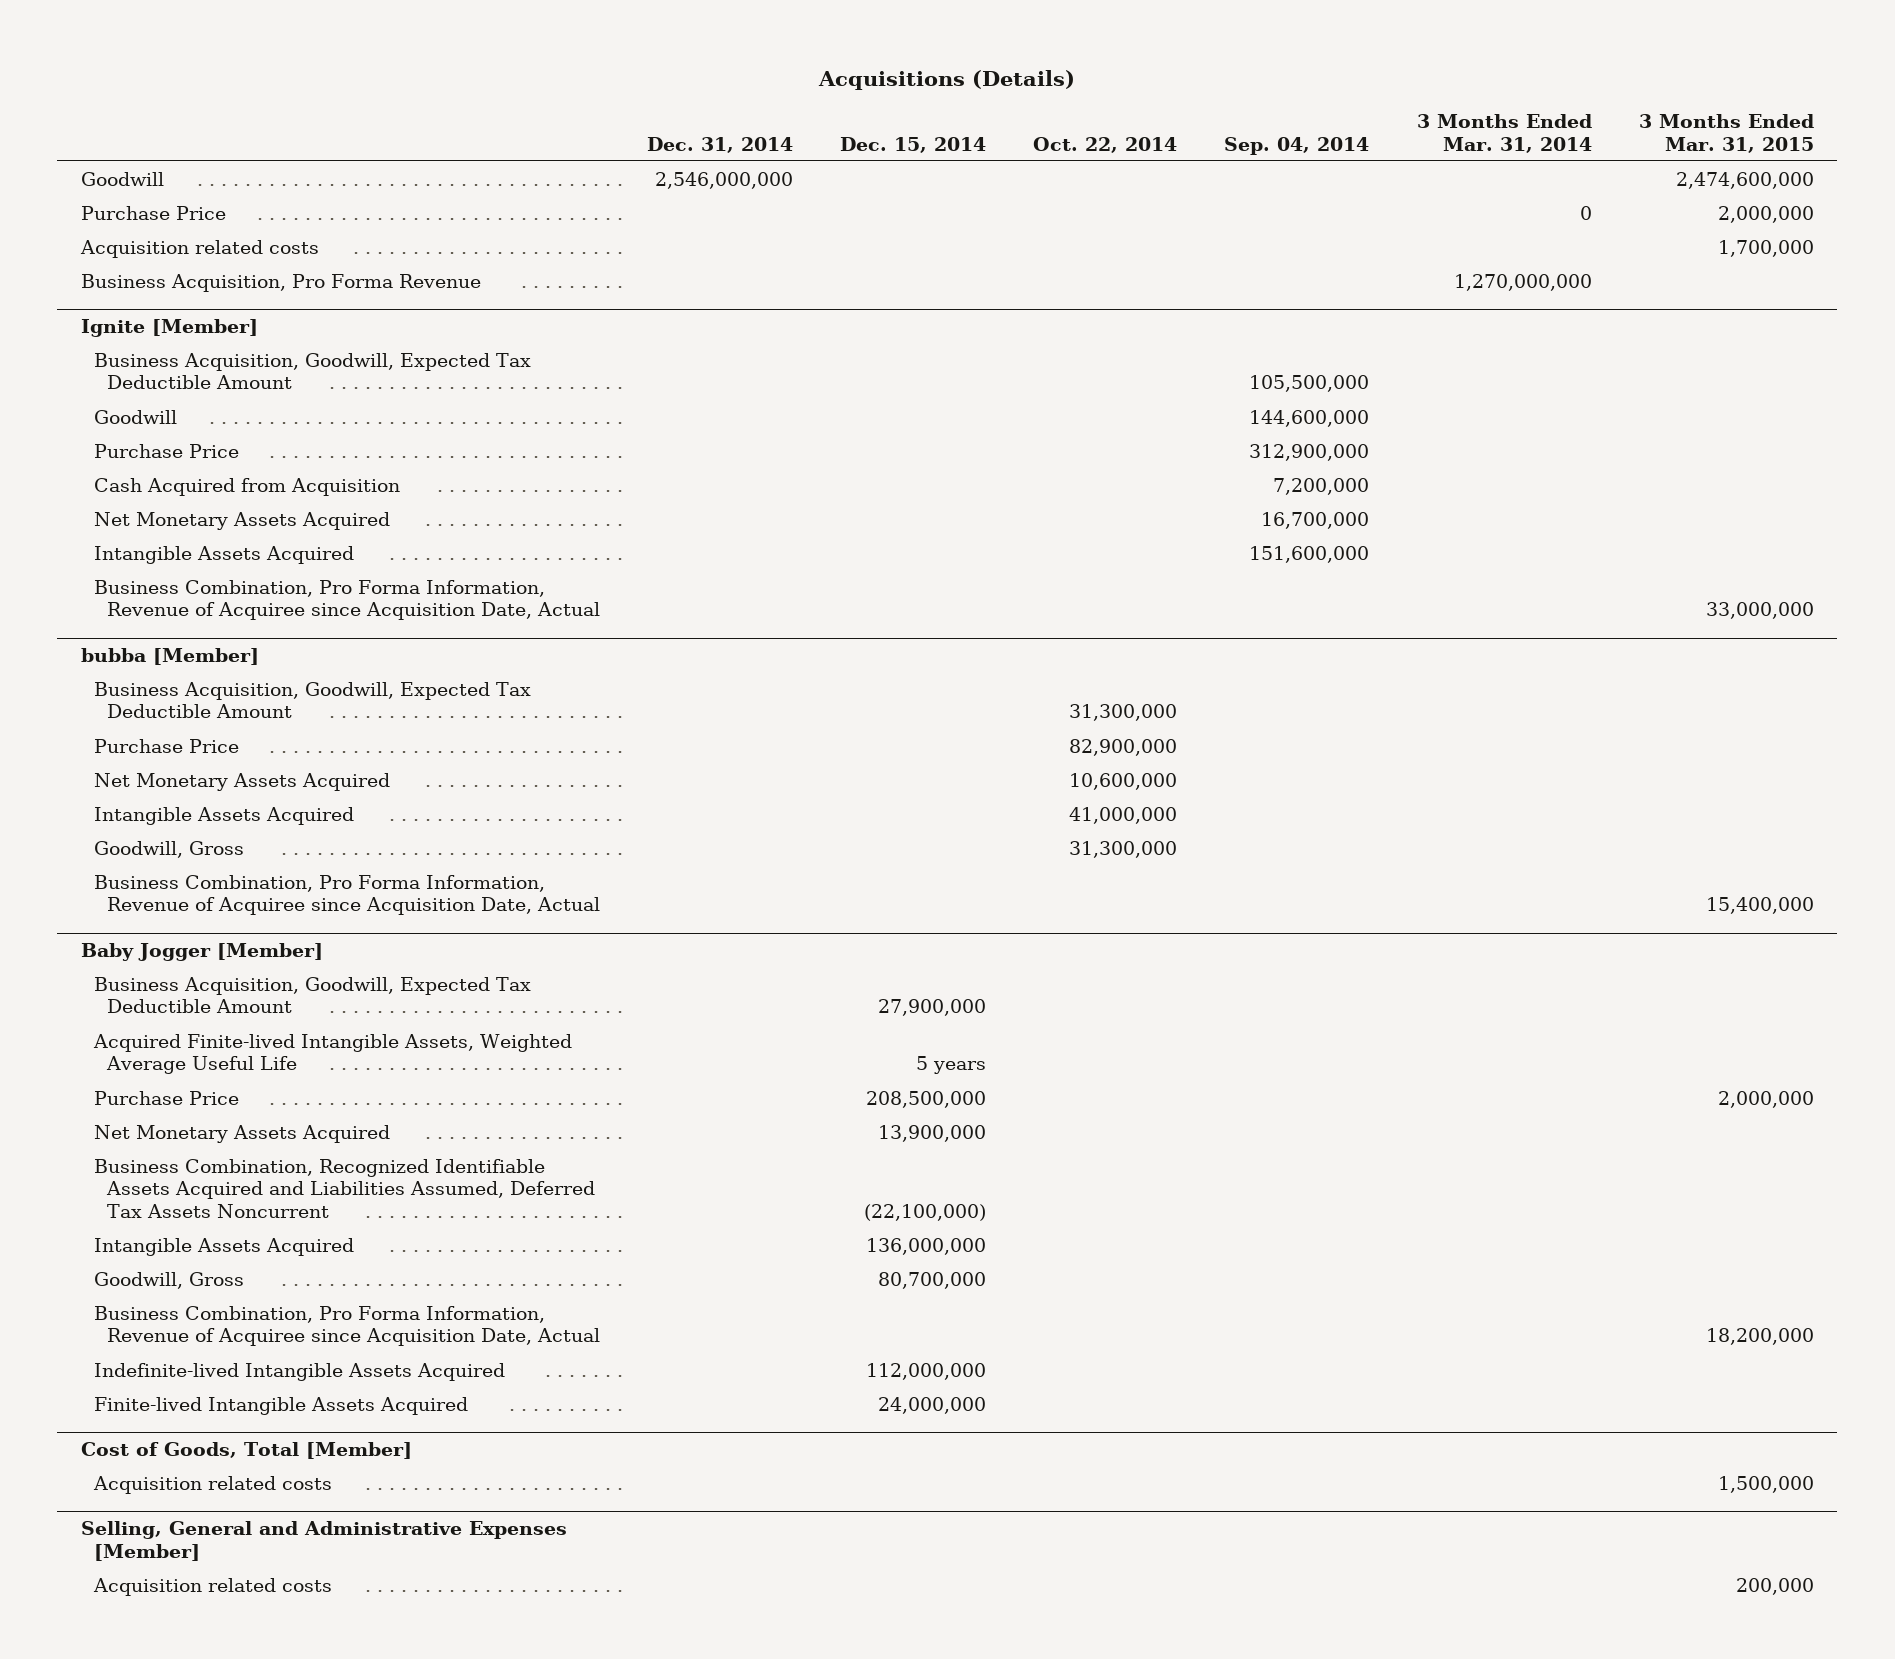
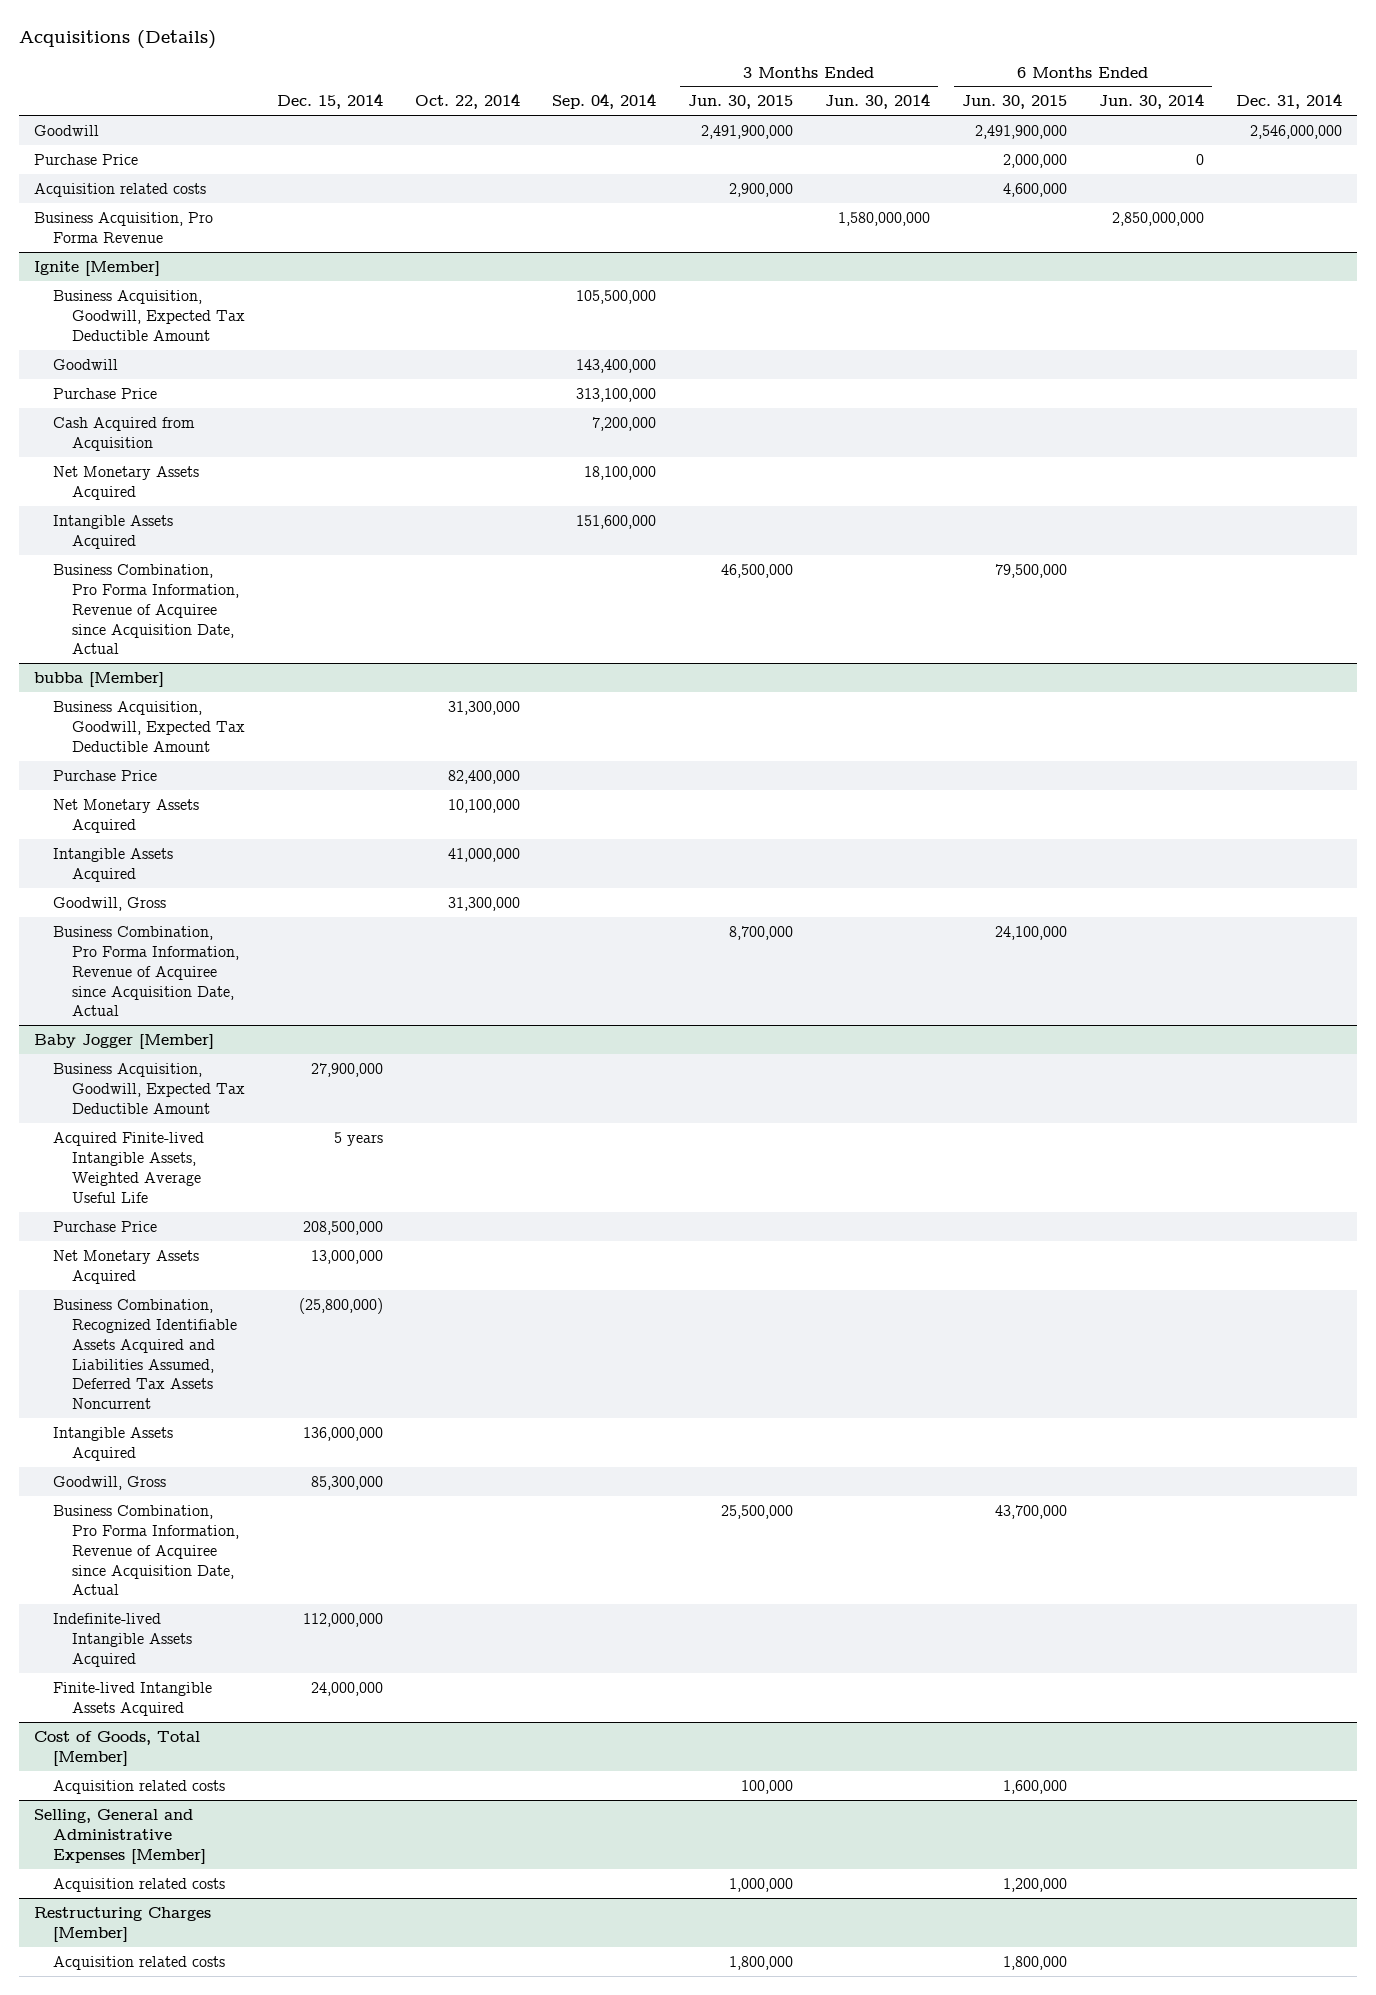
- | Dec. 31, 2014 | Dec. 15, 2014 | Oct. 22, 2014 | Sep. 04, 2014 | 3 Months Ended Mar. 31, 2014 | 3 Months Ended Mar. 31, 2015
+ | Dec. 15, 2014 | Oct. 22, 2014 | Sep. 04, 2014 | 3 Months Ended Jun. 30, 2015 | 3 Months Ended Jun. 30, 2014 | 6 Months Ended Jun. 30, 2015 | 6 Months Ended Jun. 30, 2014 | Dec. 31, 2014
@ Ignite [Member]
- Goodwill | | | | 144,600,000 | |
- Purchase Price | | | | 312,900,000 | |
+ Goodwill | | | 143,400,000 | | | | |
+ Purchase Price | | | 313,100,000 | | | | |
- Net Monetary Assets Acquired | | | | 16,700,000 | |
+ Net Monetary Assets Acquired | | | 18,100,000 | | | | |
@ bubba [Member]
- Purchase Price | | | 82,900,000 | | |
- Net Monetary Assets Acquired | | | 10,600,000 | | |
+ Purchase Price | | 82,400,000 | | | | | |
+ Net Monetary Assets Acquired | | 10,100,000 | | | | | |
@ Baby Jogger [Member]
- Net Monetary Assets Acquired | | 13,900,000 | | | |
- Business Combination, Recognized Identifiable Assets Acquired and Liabilities Assumed, Deferred Tax Assets Noncurrent | | (22,100,000) | | | |
+ Net Monetary Assets Acquired | 13,000,000 | | | | | | |
+ Business Combination, Recognized Identifiable Assets Acquired and Liabilities Assumed, Deferred Tax Assets Noncurrent | (25,800,000) | | | | | | |
- Goodwill, Gross | | 80,700,000 | | | |
+ Goodwill, Gross | 85,300,000 | | | | | | |
+ Restructuring Charges [Member]
+ Acquisition related costs | | | | 1,800,000 | | 1,800,000 | |

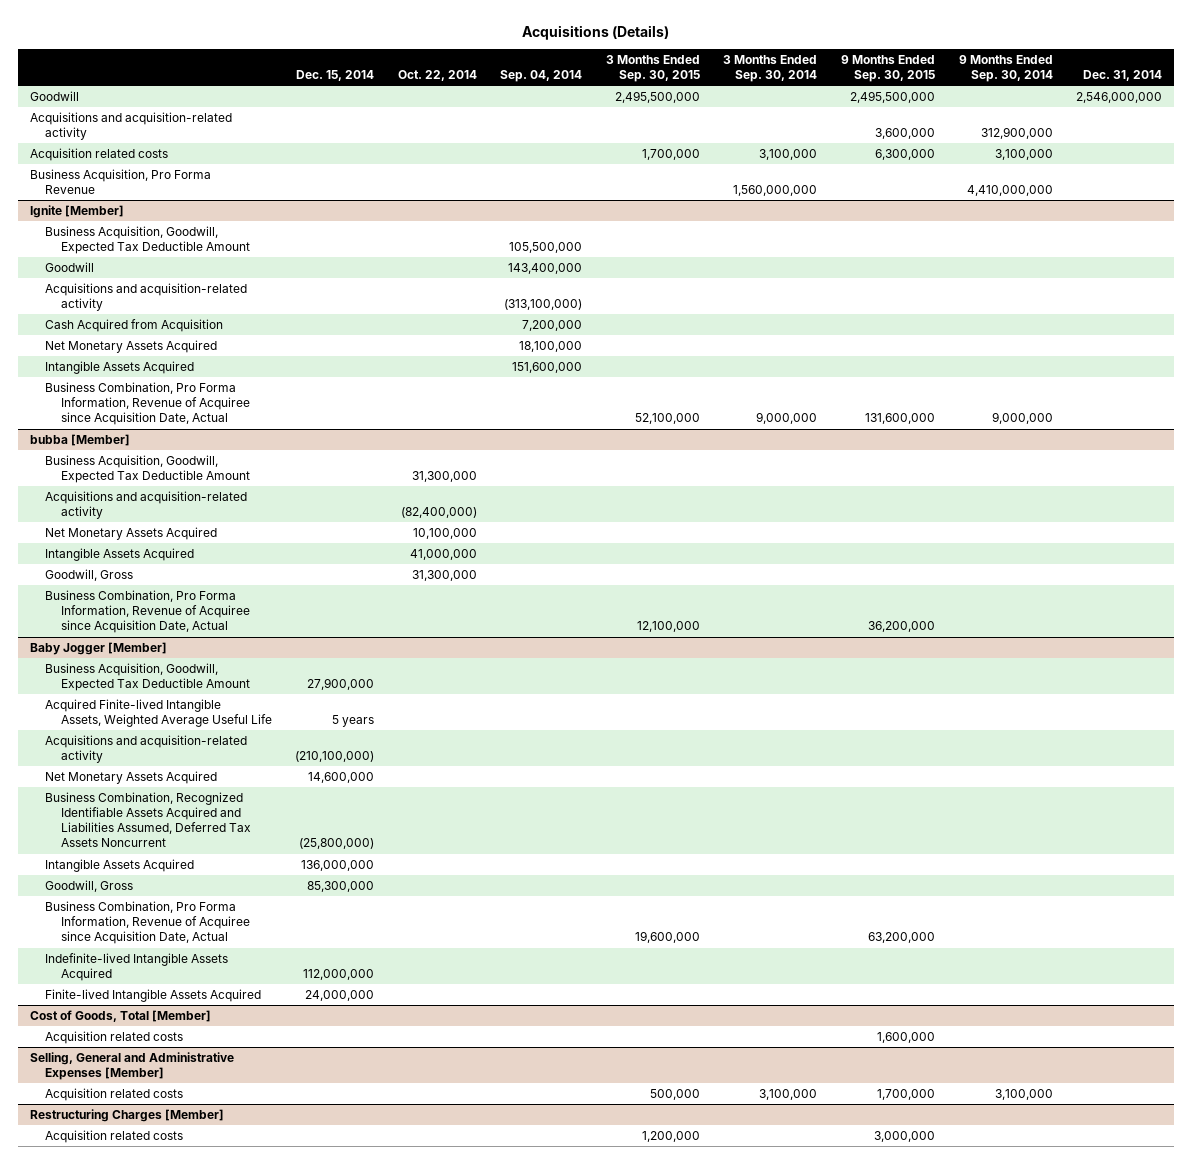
- | Dec. 15, 2014 | Oct. 22, 2014 | Sep. 04, 2014 | 3 Months Ended Jun. 30, 2015 | 3 Months Ended Jun. 30, 2014 | 6 Months Ended Jun. 30, 2015 | 6 Months Ended Jun. 30, 2014 | Dec. 31, 2014
+ | Dec. 15, 2014 | Oct. 22, 2014 | Sep. 04, 2014 | 3 Months Ended Sep. 30, 2015 | 3 Months Ended Sep. 30, 2014 | 9 Months Ended Sep. 30, 2015 | 9 Months Ended Sep. 30, 2014 | Dec. 31, 2014
- Purchase Price | | | | | | 2,000,000 | 0 |
+ Acquisitions and acquisition-related activity | | | | | | 3,600,000 | 312,900,000 |
@ Ignite [Member]
- Purchase Price | | | 313,100,000 | | | | |
+ Acquisitions and acquisition-related activity | | | (313,100,000) | | | | |
@ bubba [Member]
- Purchase Price | | 82,400,000 | | | | | |
+ Acquisitions and acquisition-related activity | | (82,400,000) | | | | | |
@ Baby Jogger [Member]
- Purchase Price | 208,500,000 | | | | | | |
- Net Monetary Assets Acquired | 13,000,000 | | | | | | |
+ Acquisitions and acquisition-related activity | (210,100,000) | | | | | | |
+ Net Monetary Assets Acquired | 14,600,000 | | | | | | |

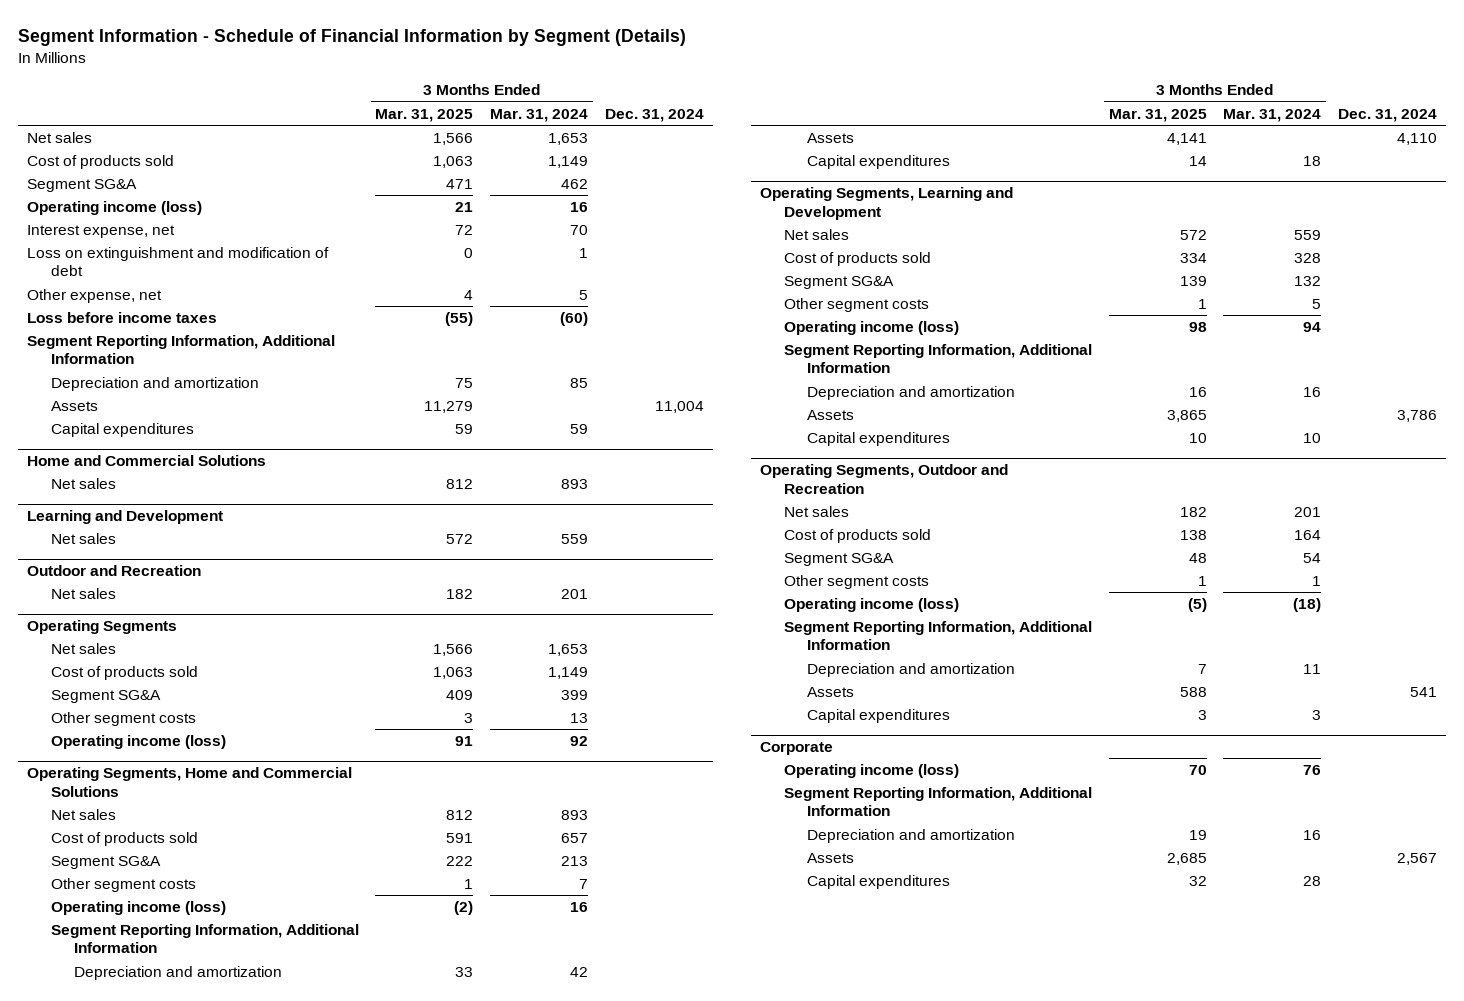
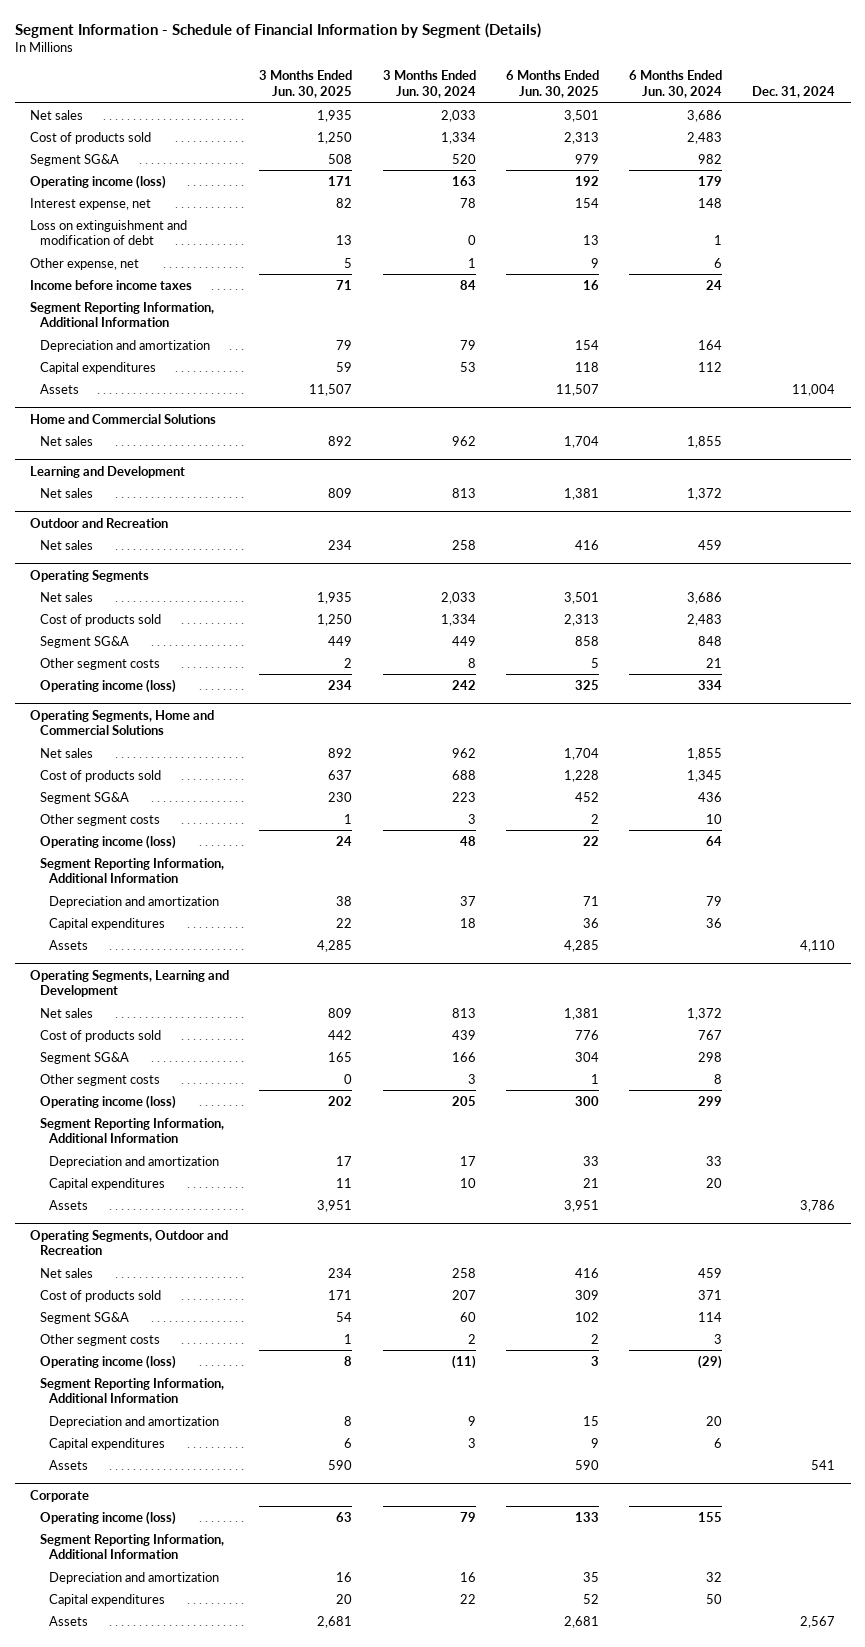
- | 3 Months Ended Mar. 31, 2025 | 3 Months Ended Mar. 31, 2024 | Dec. 31, 2024
+ | 3 Months Ended Jun. 30, 2025 | 3 Months Ended Jun. 30, 2024 | 6 Months Ended Jun. 30, 2025 | 6 Months Ended Jun. 30, 2024 | Dec. 31, 2024
- Loss before income taxes | (55) | (60) |
+ Income before income taxes | 71 | 84 | 16 | 24 |
moved down: Assets | 11,507 | | 11,507 | | 11,004
@ Operating Segments, Home and Commercial Solutions
moved down: Assets | 4,285 | | 4,285 | | 4,110
@ Operating Segments, Learning and Development
moved down: Assets | 3,951 | | 3,951 | | 3,786
@ Operating Segments, Outdoor and Recreation
moved down: Assets | 590 | | 590 | | 541
@ Corporate
moved down: Assets | 2,681 | | 2,681 | | 2,567

